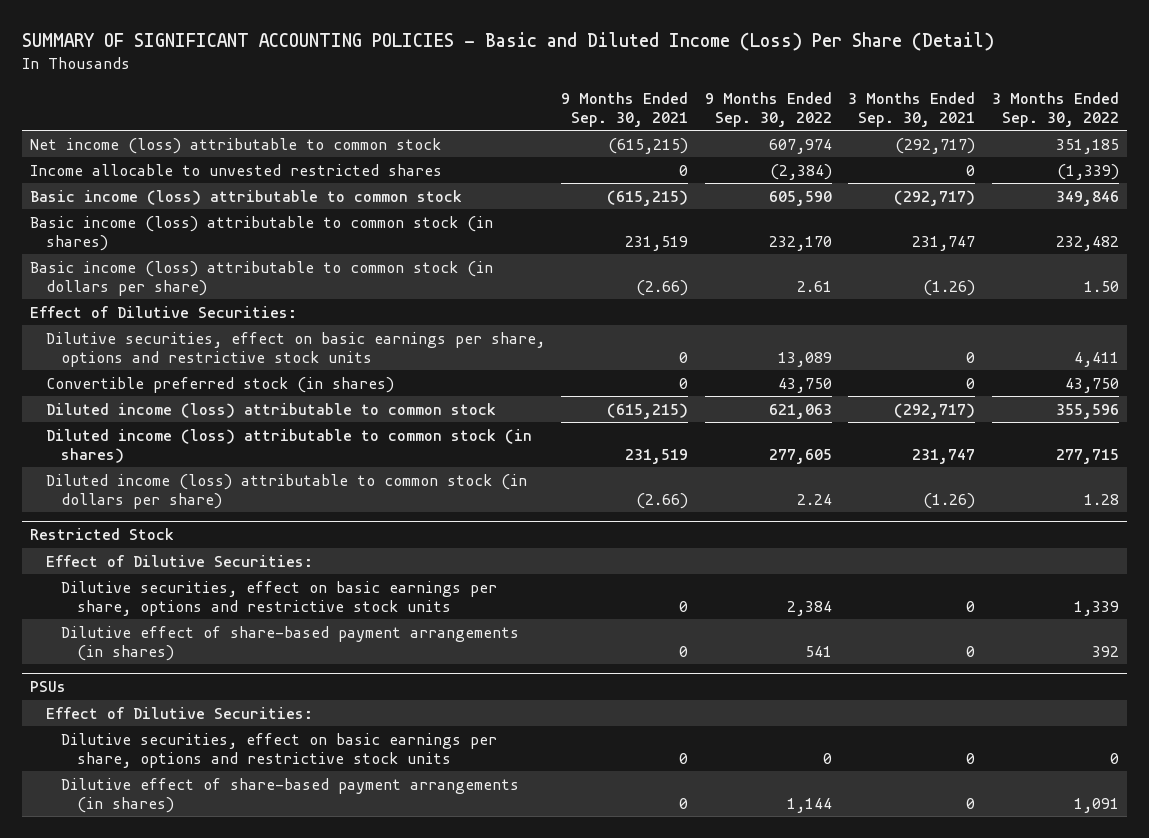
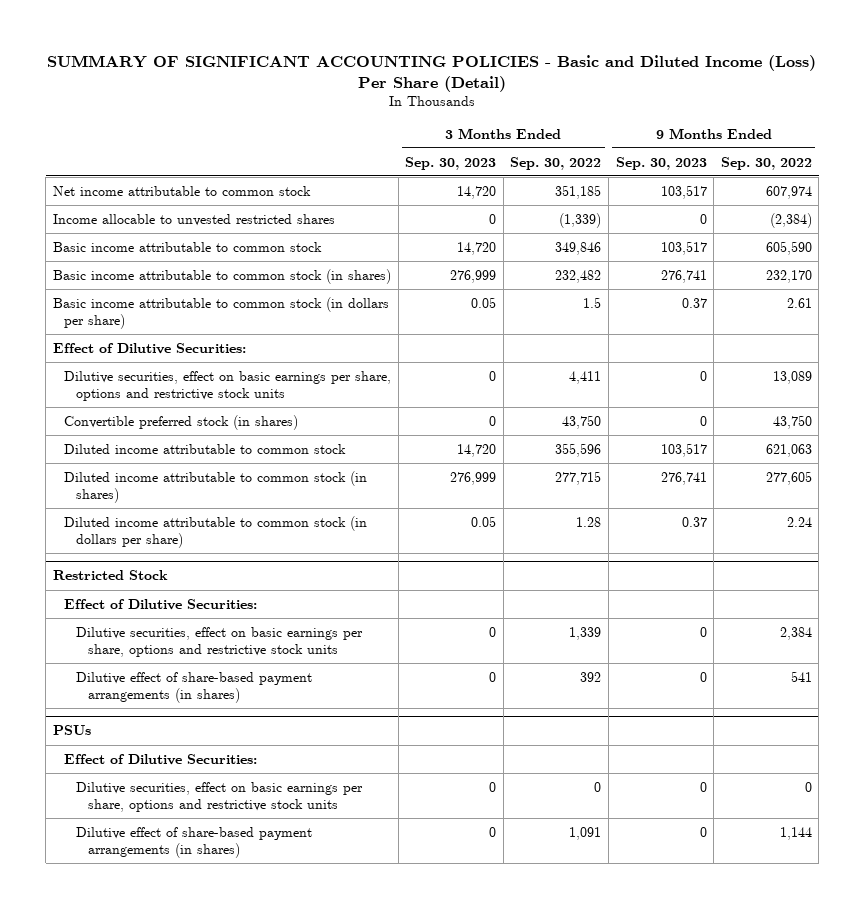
- | 9 Months Ended Sep. 30, 2021 | 9 Months Ended Sep. 30, 2022 | 3 Months Ended Sep. 30, 2021 | 3 Months Ended Sep. 30, 2022
+ | 3 Months Ended Sep. 30, 2023 | 3 Months Ended Sep. 30, 2022 | 9 Months Ended Sep. 30, 2023 | 9 Months Ended Sep. 30, 2022
- Net income (loss) attributable to common stock | (615,215) | 607,974 | (292,717) | 351,185
+ Net income attributable to common stock | 14,720 | 351,185 | 103,517 | 607,974
- Basic income (loss) attributable to common stock | (615,215) | 605,590 | (292,717) | 349,846
- Basic income (loss) attributable to common stock (in shares) | 231,519 | 232,170 | 231,747 | 232,482
- Basic income (loss) attributable to common stock (in dollars per share) | (2.66) | 2.61 | (1.26) | 1.50
+ Basic income attributable to common stock | 14,720 | 349,846 | 103,517 | 605,590
+ Basic income attributable to common stock (in shares) | 276,999 | 232,482 | 276,741 | 232,170
+ Basic income attributable to common stock (in dollars per share) | 0.05 | 1.5 | 0.37 | 2.61
- Diluted income (loss) attributable to common stock | (615,215) | 621,063 | (292,717) | 355,596
- Diluted income (loss) attributable to common stock (in shares) | 231,519 | 277,605 | 231,747 | 277,715
- Diluted income (loss) attributable to common stock (in dollars per share) | (2.66) | 2.24 | (1.26) | 1.28
+ Diluted income attributable to common stock | 14,720 | 355,596 | 103,517 | 621,063
+ Diluted income attributable to common stock (in shares) | 276,999 | 277,715 | 276,741 | 277,605
+ Diluted income attributable to common stock (in dollars per share) | 0.05 | 1.28 | 0.37 | 2.24

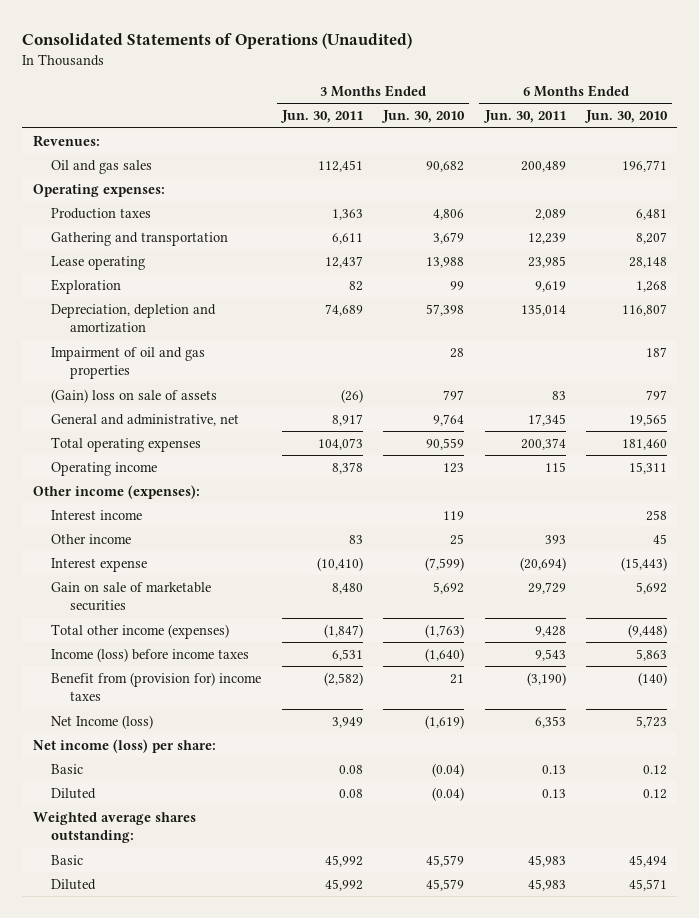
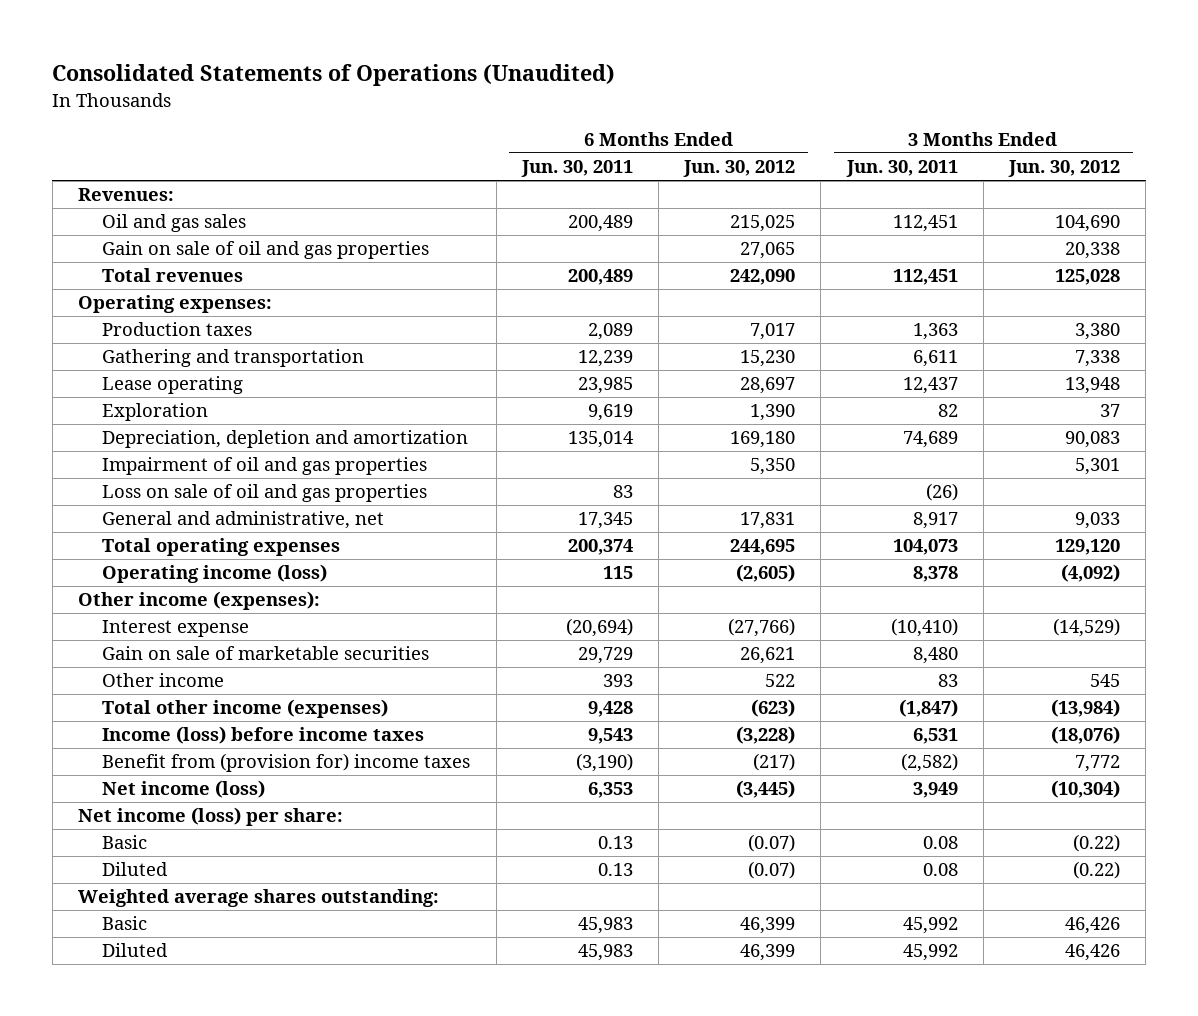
- | 3 Months Ended Jun. 30, 2011 | 3 Months Ended Jun. 30, 2010 | 6 Months Ended Jun. 30, 2011 | 6 Months Ended Jun. 30, 2010
+ | 6 Months Ended Jun. 30, 2011 | 6 Months Ended Jun. 30, 2012 | 3 Months Ended Jun. 30, 2011 | 3 Months Ended Jun. 30, 2012
+ Gain on sale of oil and gas properties | | 27,065 | | 20,338
+ Total revenues | 200,489 | 242,090 | 112,451 | 125,028
- (Gain) loss on sale of assets | (26) | 797 | 83 | 797
+ Loss on sale of oil and gas properties | 83 | | (26) |
- Operating income | 8,378 | 123 | 115 | 15,311
+ Operating income (loss) | 115 | (2,605) | 8,378 | (4,092)
- Interest income | | 119 | | 258
moved down: Other income | 393 | 522 | 83 | 545
- Net Income (loss) | 3,949 | (1,619) | 6,353 | 5,723
+ Net income (loss) | 6,353 | (3,445) | 3,949 | (10,304)

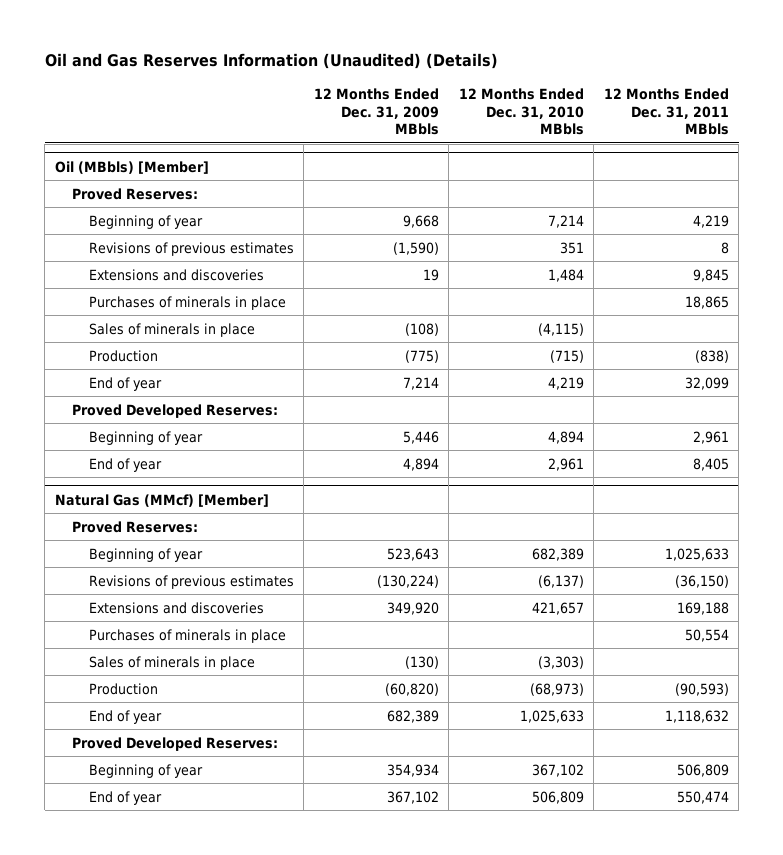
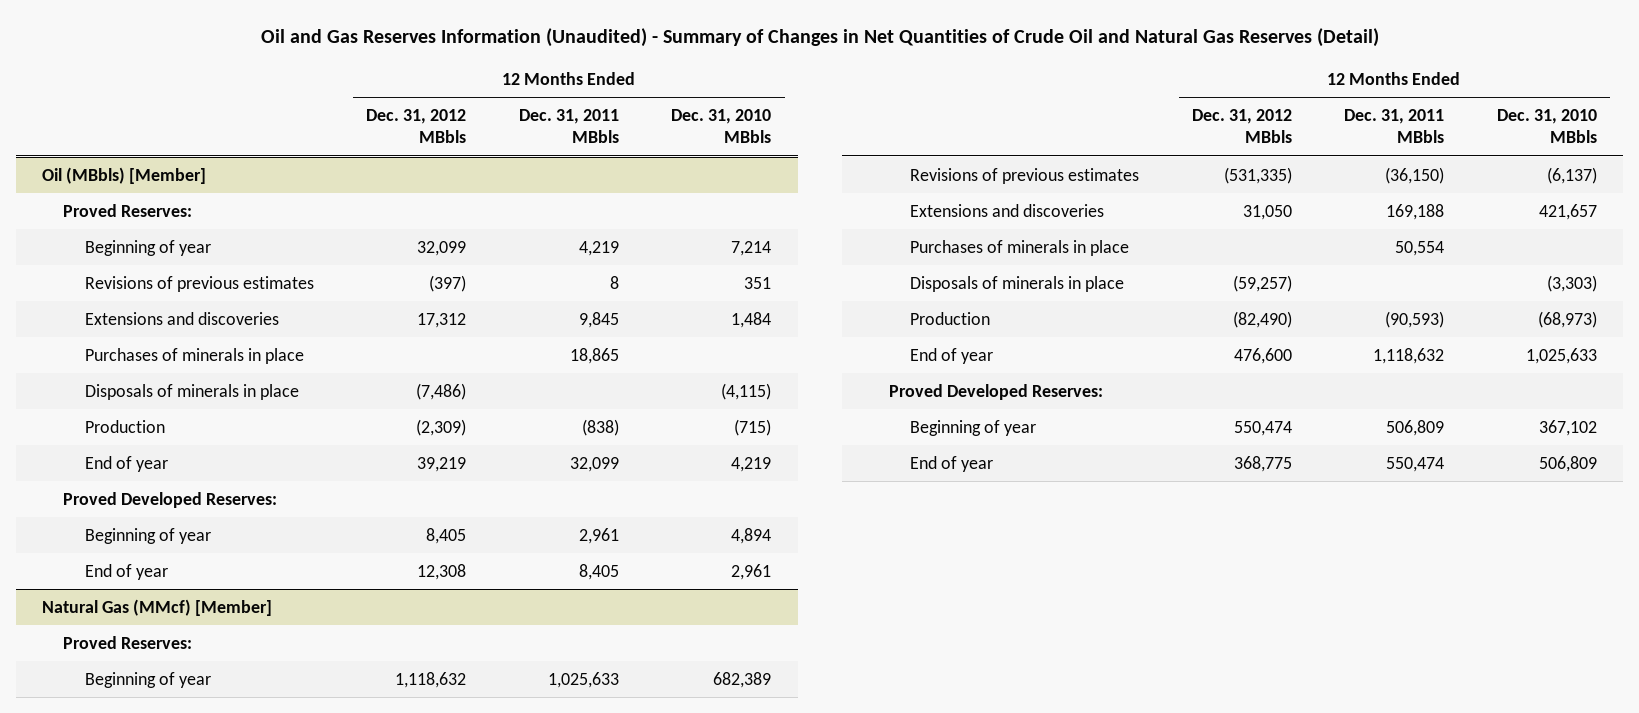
- Oil and Gas Reserves Information (Unaudited) (Details)
+ Oil and Gas Reserves Information (Unaudited) - Summary of Changes in Net Quantities of Crude Oil and Natural Gas Reserves (Detail)
- | 12 Months Ended Dec. 31, 2009 MBbls | 12 Months Ended Dec. 31, 2010 MBbls | 12 Months Ended Dec. 31, 2011 MBbls
+ | 12 Months Ended Dec. 31, 2012 MBbls | 12 Months Ended Dec. 31, 2011 MBbls | 12 Months Ended Dec. 31, 2010 MBbls
@ Oil (MBbls) [Member]
- Sales of minerals in place | (108) | (4,115) |
+ Disposals of minerals in place | (7,486) | | (4,115)
@ Natural Gas (MMcf) [Member]
- Sales of minerals in place | (130) | (3,303) |
+ Disposals of minerals in place | (59,257) | | (3,303)

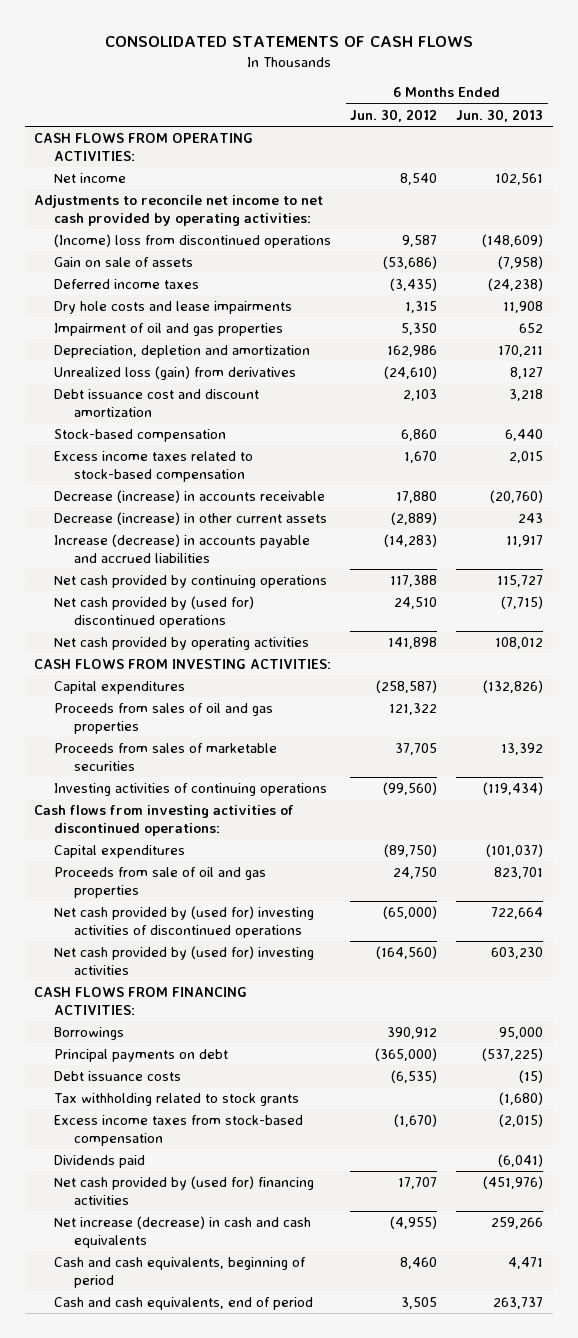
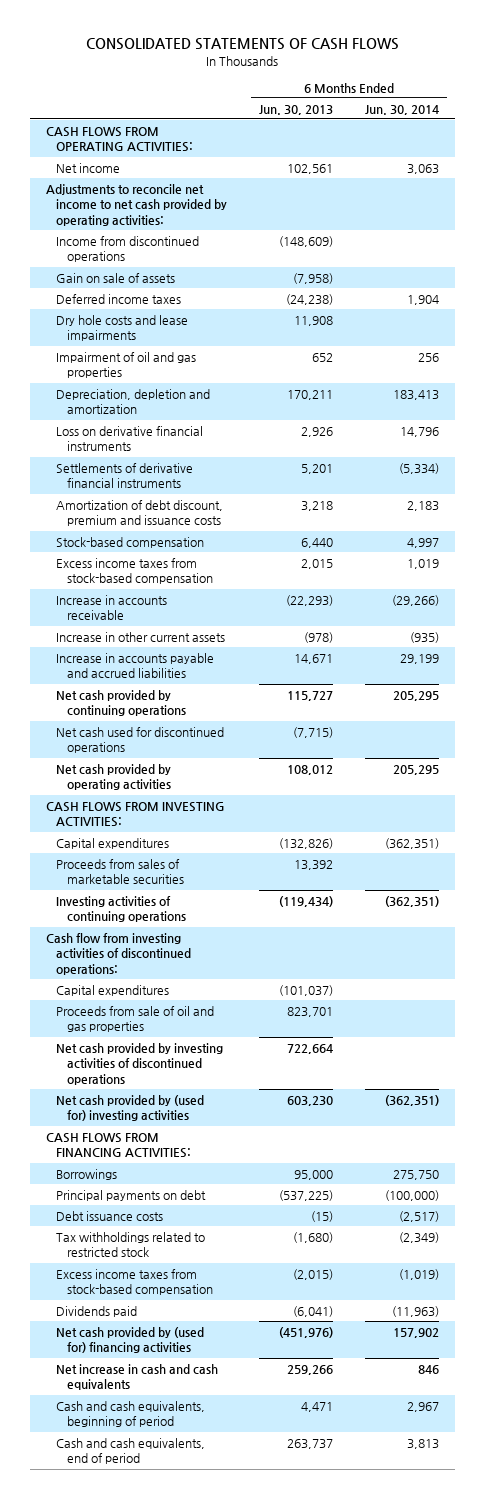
- | 6 Months Ended Jun. 30, 2012 | 6 Months Ended Jun. 30, 2013
+ | 6 Months Ended Jun. 30, 2013 | 6 Months Ended Jun. 30, 2014
- (Income) loss from discontinued operations | 9,587 | (148,609)
+ Income from discontinued operations | (148,609) |
- Unrealized loss (gain) from derivatives | (24,610) | 8,127
- Debt issuance cost and discount amortization | 2,103 | 3,218
+ Loss on derivative financial instruments | 2,926 | 14,796
+ Settlements of derivative financial instruments | 5,201 | (5,334)
+ Amortization of debt discount, premium and issuance costs | 3,218 | 2,183
- Excess income taxes related to stock-based compensation | 1,670 | 2,015
- Decrease (increase) in accounts receivable | 17,880 | (20,760)
- Decrease (increase) in other current assets | (2,889) | 243
- Increase (decrease) in accounts payable and accrued liabilities | (14,283) | 11,917
+ Excess income taxes from stock-based compensation | 2,015 | 1,019
+ Increase in accounts receivable | (22,293) | (29,266)
+ Increase in other current assets | (978) | (935)
+ Increase in accounts payable and accrued liabilities | 14,671 | 29,199
- Net cash provided by (used for) discontinued operations | 24,510 | (7,715)
+ Net cash used for discontinued operations | (7,715) |
- Proceeds from sales of oil and gas properties | 121,322 |
- Cash flows from investing activities of discontinued operations:
+ Cash flow from investing activities of discontinued operations:
- Net cash provided by (used for) investing activities of discontinued operations | (65,000) | 722,664
+ Net cash provided by investing activities of discontinued operations | 722,664 |
- Tax withholding related to stock grants | | (1,680)
+ Tax withholdings related to restricted stock | (1,680) | (2,349)
- Net increase (decrease) in cash and cash equivalents | (4,955) | 259,266
+ Net increase in cash and cash equivalents | 259,266 | 846

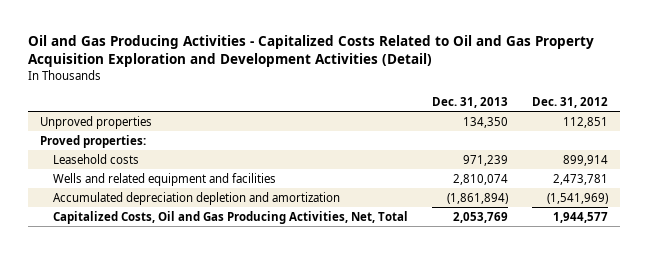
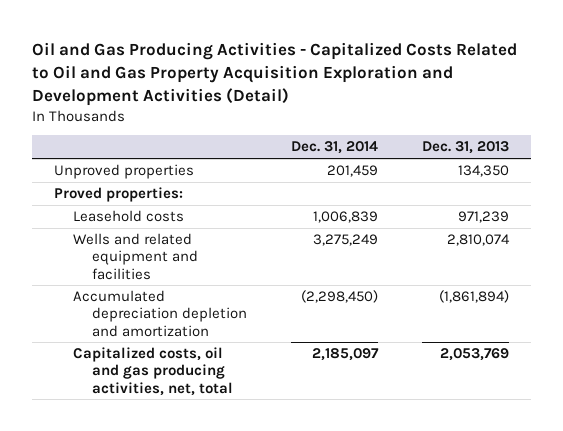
- | Dec. 31, 2013 | Dec. 31, 2012
+ | Dec. 31, 2014 | Dec. 31, 2013
- Capitalized Costs, Oil and Gas Producing Activities, Net, Total | 2,053,769 | 1,944,577
+ Capitalized costs, oil and gas producing activities, net, total | 2,185,097 | 2,053,769

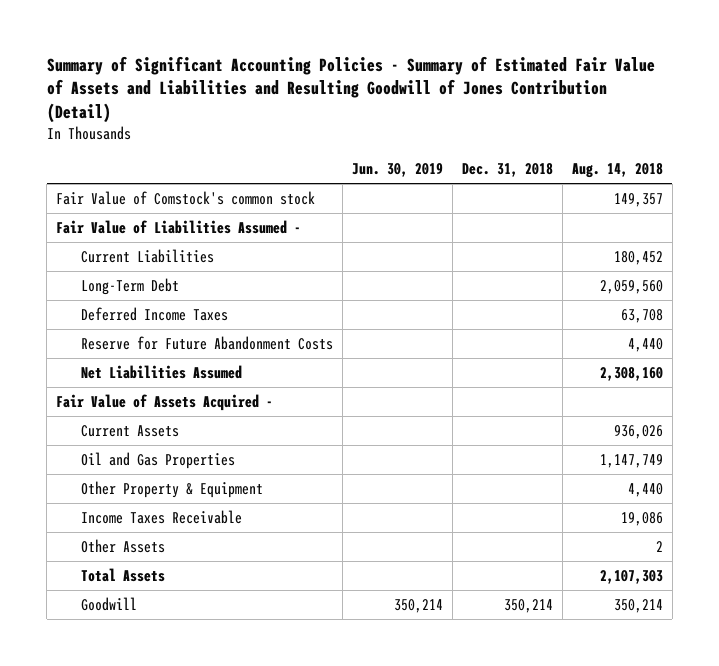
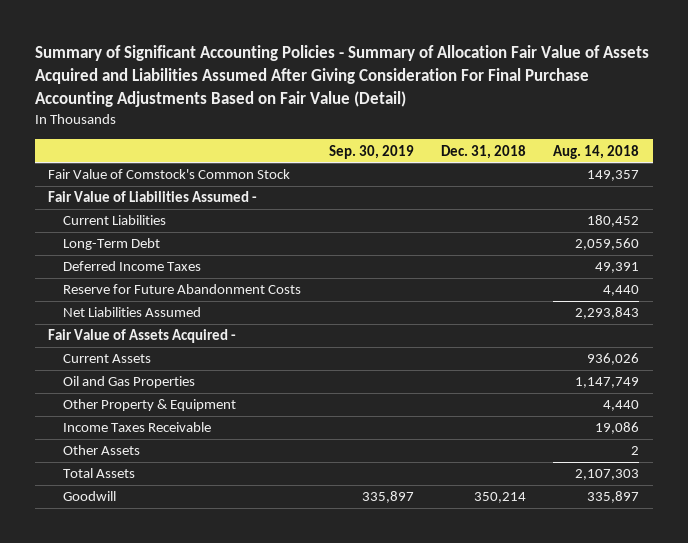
- Summary of Significant Accounting Policies - Summary of Estimated Fair Value of Assets and Liabilities and Resulting Goodwill of Jones Contribution (Detail)
+ Summary of Significant Accounting Policies - Summary of Allocation Fair Value of Assets Acquired and Liabilities Assumed After Giving Consideration For Final Purchase Accounting Adjustments Based on Fair Value (Detail)
- | Jun. 30, 2019 | Dec. 31, 2018 | Aug. 14, 2018
+ | Sep. 30, 2019 | Dec. 31, 2018 | Aug. 14, 2018
- Fair Value of Comstock's common stock | | | 149,357
+ Fair Value of Comstock's Common Stock | | | 149,357
- Deferred Income Taxes | | | 63,708
+ Deferred Income Taxes | | | 49,391
- Net Liabilities Assumed | | | 2,308,160
+ Net Liabilities Assumed | | | 2,293,843
- Goodwill | 350,214 | 350,214 | 350,214
+ Goodwill | 335,897 | 350,214 | 335,897

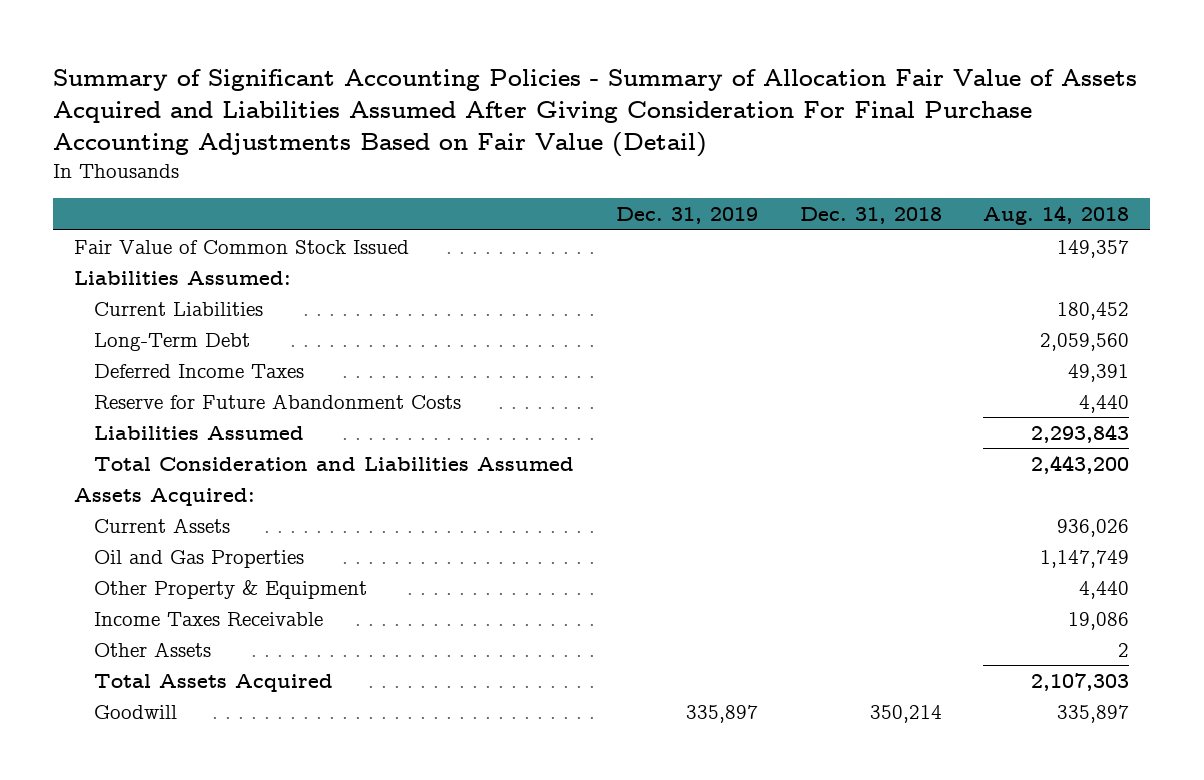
- | Sep. 30, 2019 | Dec. 31, 2018 | Aug. 14, 2018
+ | Dec. 31, 2019 | Dec. 31, 2018 | Aug. 14, 2018
- Fair Value of Comstock's Common Stock | | | 149,357
- Fair Value of Liabilities Assumed -
+ Fair Value of Common Stock Issued | | | 149,357
+ Liabilities Assumed:
- Net Liabilities Assumed | | | 2,293,843
- Fair Value of Assets Acquired -
+ Liabilities Assumed | | | 2,293,843
+ Total Consideration and Liabilities Assumed | | | 2,443,200
+ Assets Acquired:
- Total Assets | | | 2,107,303
+ Total Assets Acquired | | | 2,107,303

